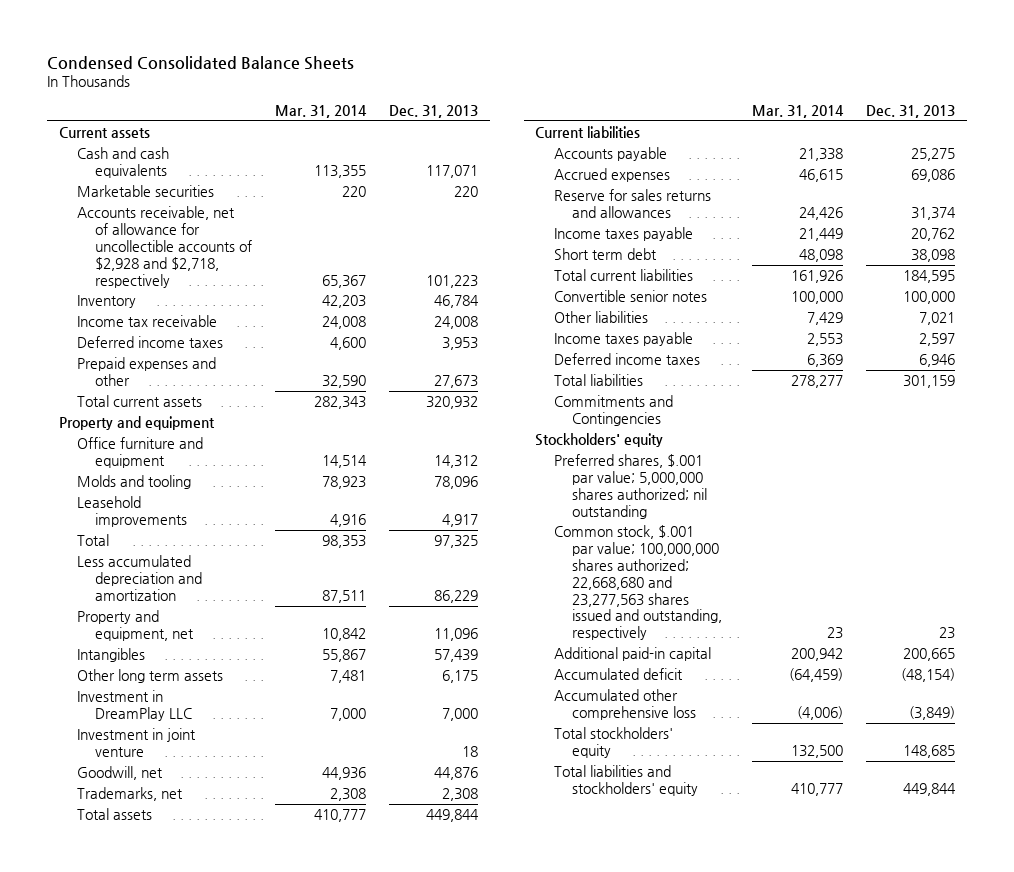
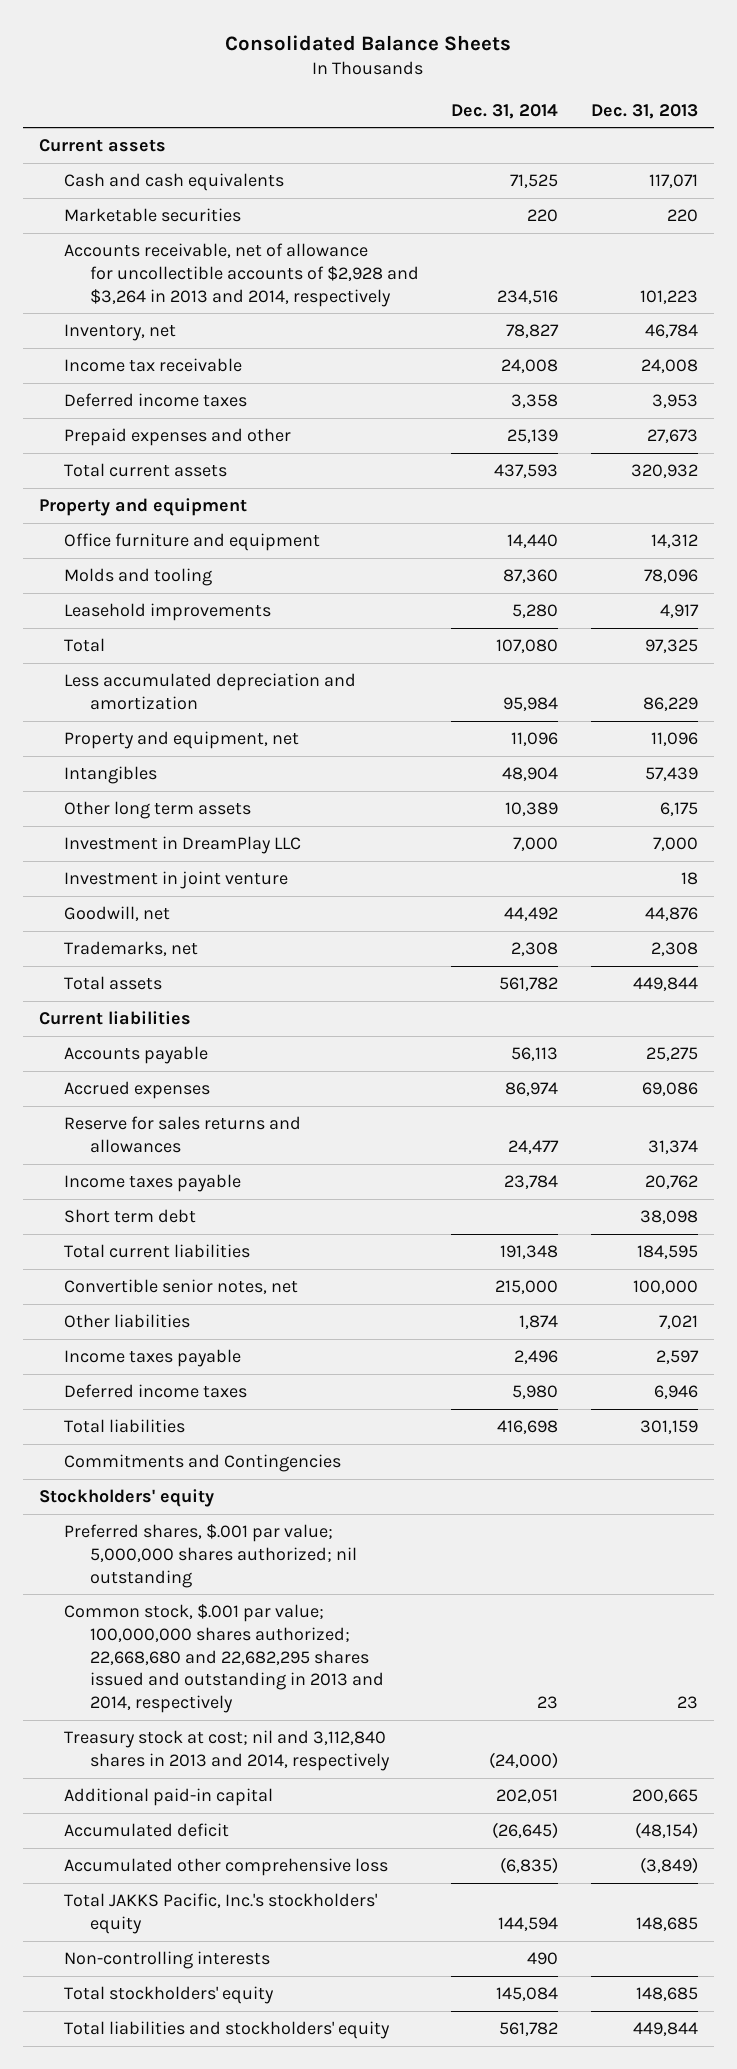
- Condensed Consolidated Balance Sheets
+ Consolidated Balance Sheets
- | Mar. 31, 2014 | Dec. 31, 2013
+ | Dec. 31, 2014 | Dec. 31, 2013
- Accounts receivable, net of allowance for uncollectible accounts of $2,928 and $2,718, respectively | 65,367 | 101,223
- Inventory | 42,203 | 46,784
+ Accounts receivable, net of allowance for uncollectible accounts of $2,928 and $3,264 in 2013 and 2014, respectively | 234,516 | 101,223
+ Inventory, net | 78,827 | 46,784
- Convertible senior notes | 100,000 | 100,000
+ Convertible senior notes, net | 215,000 | 100,000
- Common stock, $.001 par value; 100,000,000 shares authorized; 22,668,680 and 23,277,563 shares issued and outstanding, respectively | 23 | 23
+ Common stock, $.001 par value; 100,000,000 shares authorized; 22,668,680 and 22,682,295 shares issued and outstanding in 2013 and 2014, respectively | 23 | 23
+ Treasury stock at cost; nil and 3,112,840 shares in 2013 and 2014, respectively | (24,000) |
+ Total JAKKS Pacific, Inc.'s stockholders' equity | 144,594 | 148,685
+ Non-controlling interests | 490 |

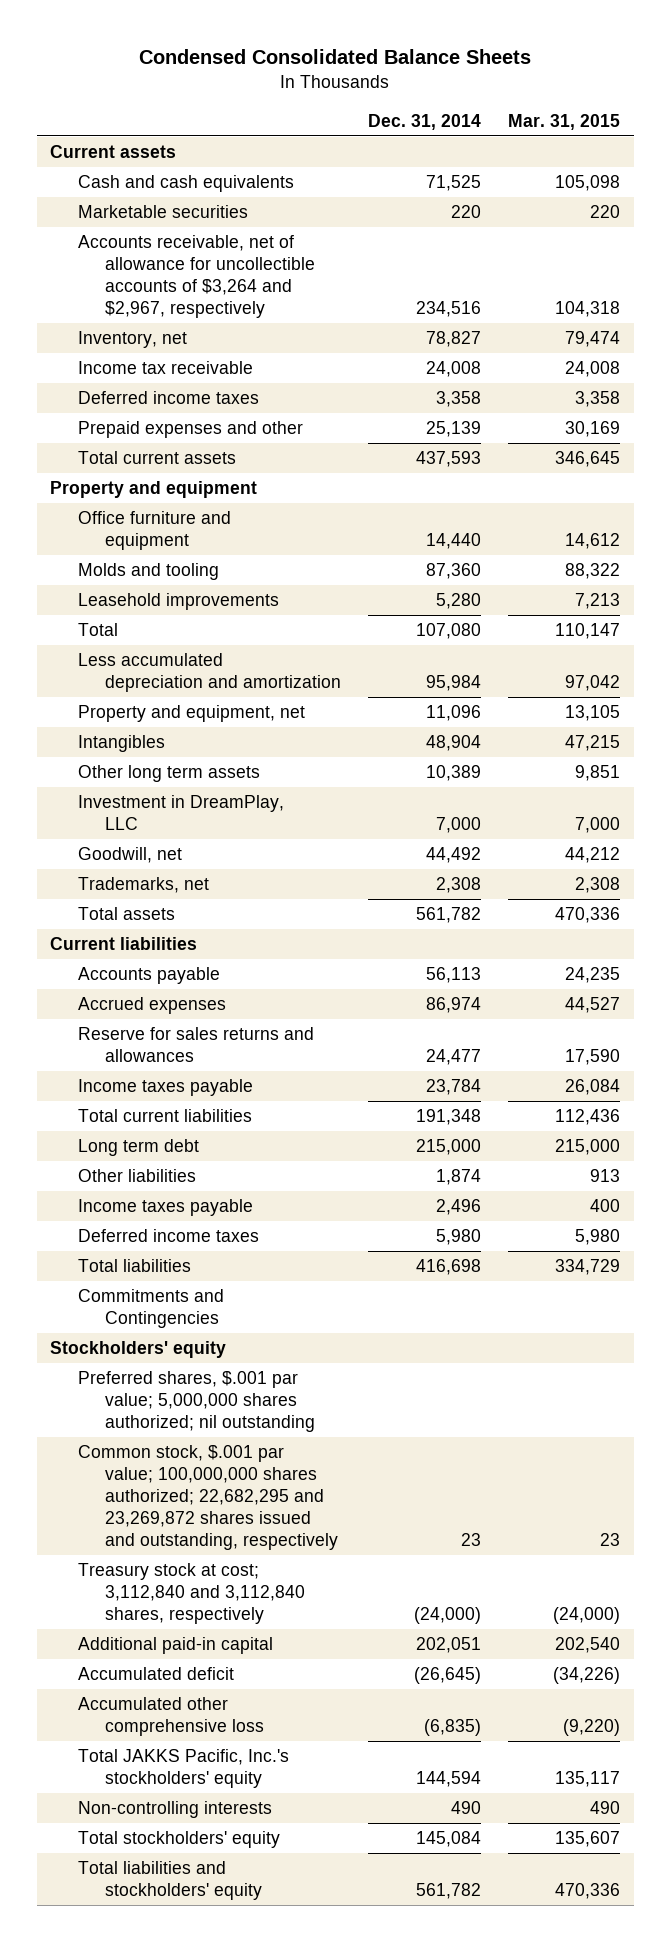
- Consolidated Balance Sheets
+ Condensed Consolidated Balance Sheets
- | Dec. 31, 2014 | Dec. 31, 2013
+ | Dec. 31, 2014 | Mar. 31, 2015
- Accounts receivable, net of allowance for uncollectible accounts of $2,928 and $3,264 in 2013 and 2014, respectively | 234,516 | 101,223
+ Accounts receivable, net of allowance for uncollectible accounts of $3,264 and $2,967, respectively | 234,516 | 104,318
- Investment in DreamPlay LLC | 7,000 | 7,000
- Investment in joint venture | | 18
+ Investment in DreamPlay, LLC | 7,000 | 7,000
- Short term debt | | 38,098
- Convertible senior notes, net | 215,000 | 100,000
+ Long term debt | 215,000 | 215,000
- Common stock, $.001 par value; 100,000,000 shares authorized; 22,668,680 and 22,682,295 shares issued and outstanding in 2013 and 2014, respectively | 23 | 23
- Treasury stock at cost; nil and 3,112,840 shares in 2013 and 2014, respectively | (24,000) |
+ Common stock, $.001 par value; 100,000,000 shares authorized; 22,682,295 and 23,269,872 shares issued and outstanding, respectively | 23 | 23
+ Treasury stock at cost; 3,112,840 and 3,112,840 shares, respectively | (24,000) | (24,000)

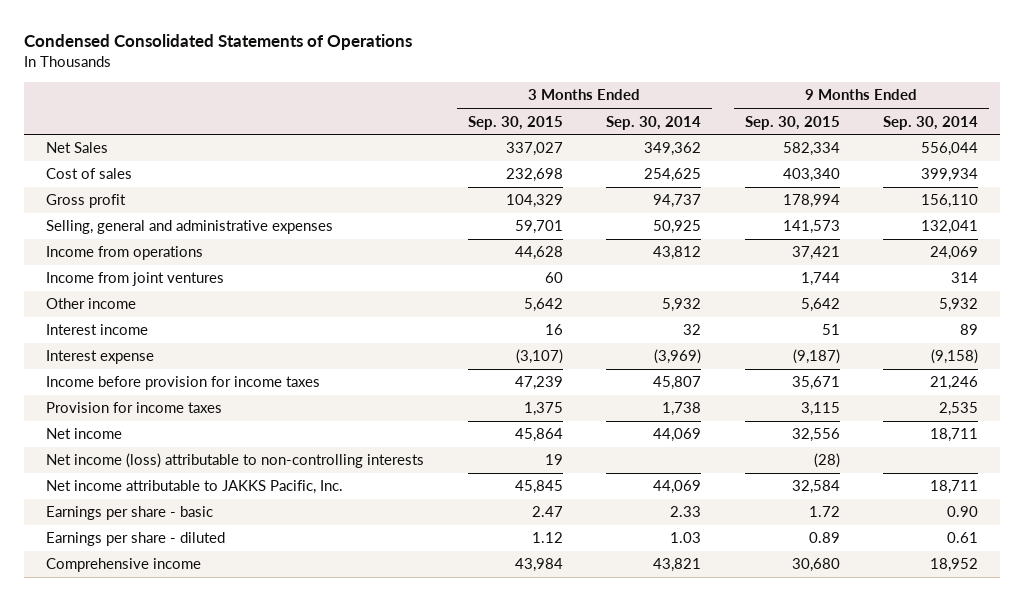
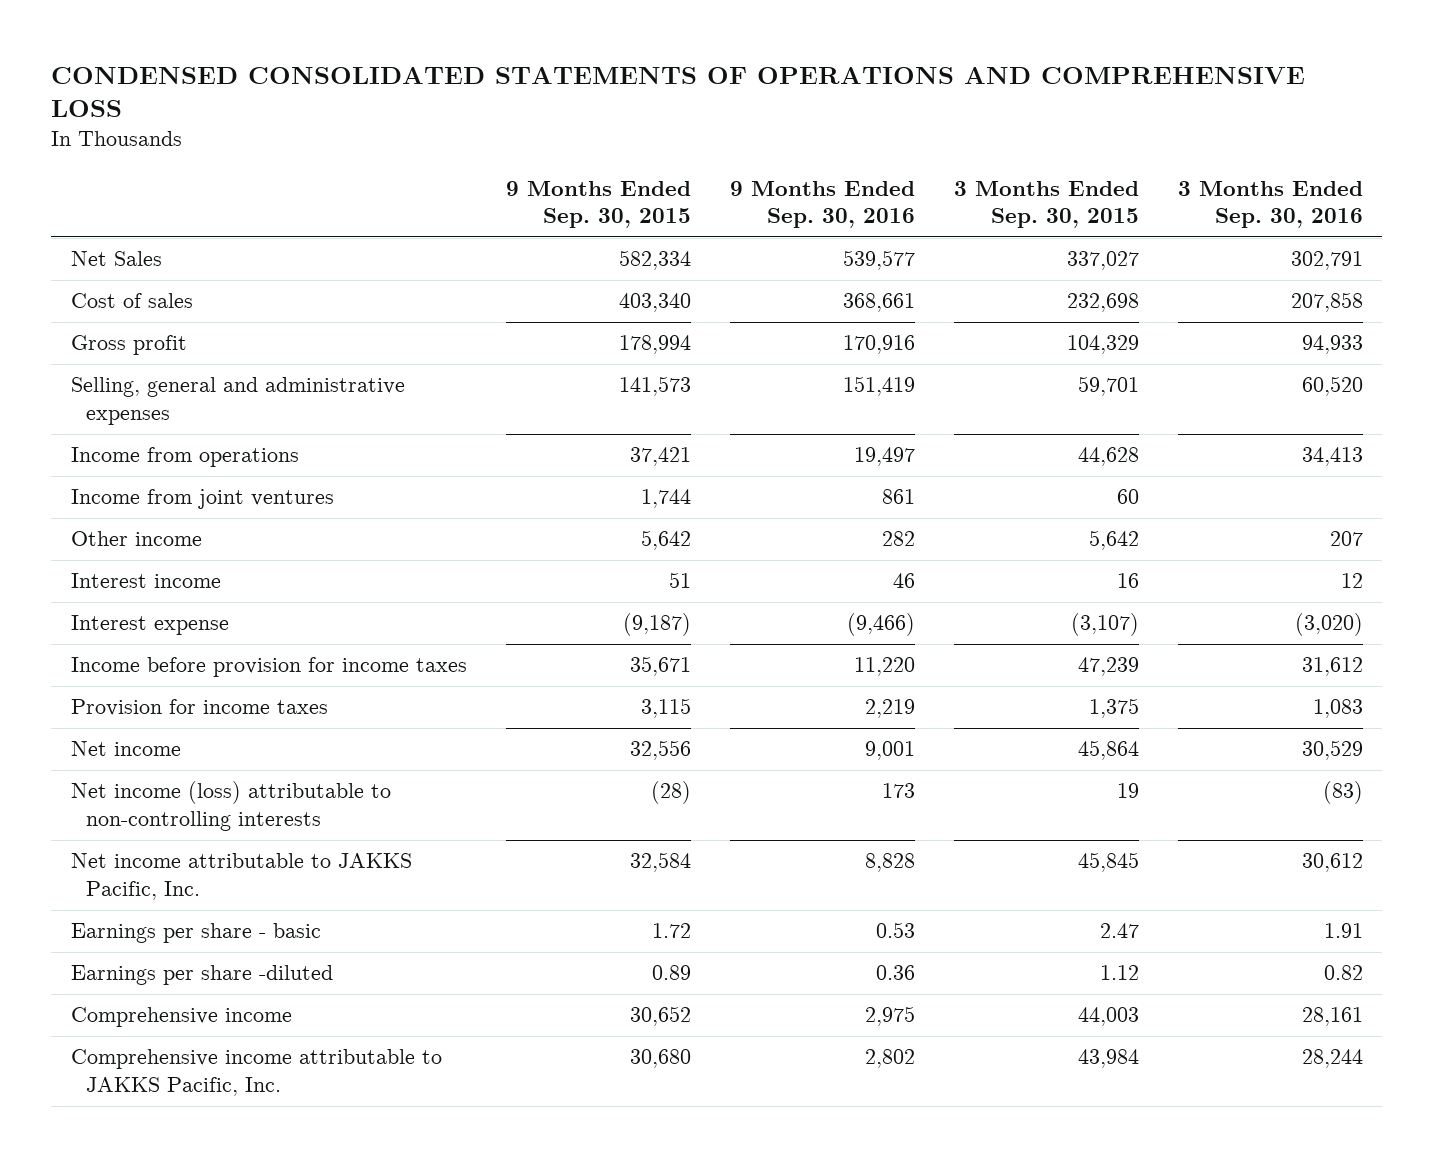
- Condensed Consolidated Statements of Operations
+ CONDENSED CONSOLIDATED STATEMENTS OF OPERATIONS AND COMPREHENSIVE LOSS
- | 3 Months Ended Sep. 30, 2015 | 3 Months Ended Sep. 30, 2014 | 9 Months Ended Sep. 30, 2015 | 9 Months Ended Sep. 30, 2014
+ | 9 Months Ended Sep. 30, 2015 | 9 Months Ended Sep. 30, 2016 | 3 Months Ended Sep. 30, 2015 | 3 Months Ended Sep. 30, 2016
- Earnings per share - diluted | 1.12 | 1.03 | 0.89 | 0.61
- Comprehensive income | 43,984 | 43,821 | 30,680 | 18,952
+ Earnings per share -diluted | 0.89 | 0.36 | 1.12 | 0.82
+ Comprehensive income | 30,652 | 2,975 | 44,003 | 28,161
+ Comprehensive income attributable to JAKKS Pacific, Inc. | 30,680 | 2,802 | 43,984 | 28,244

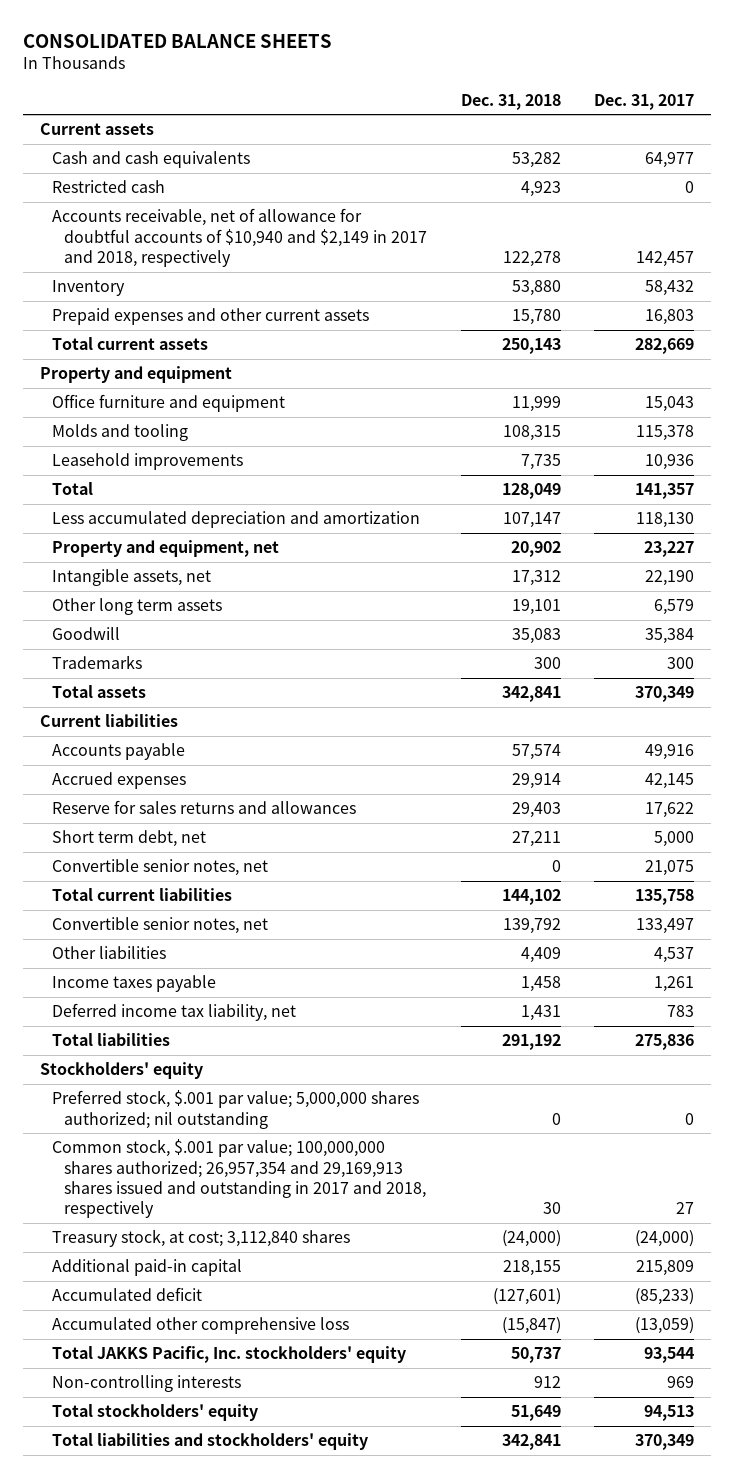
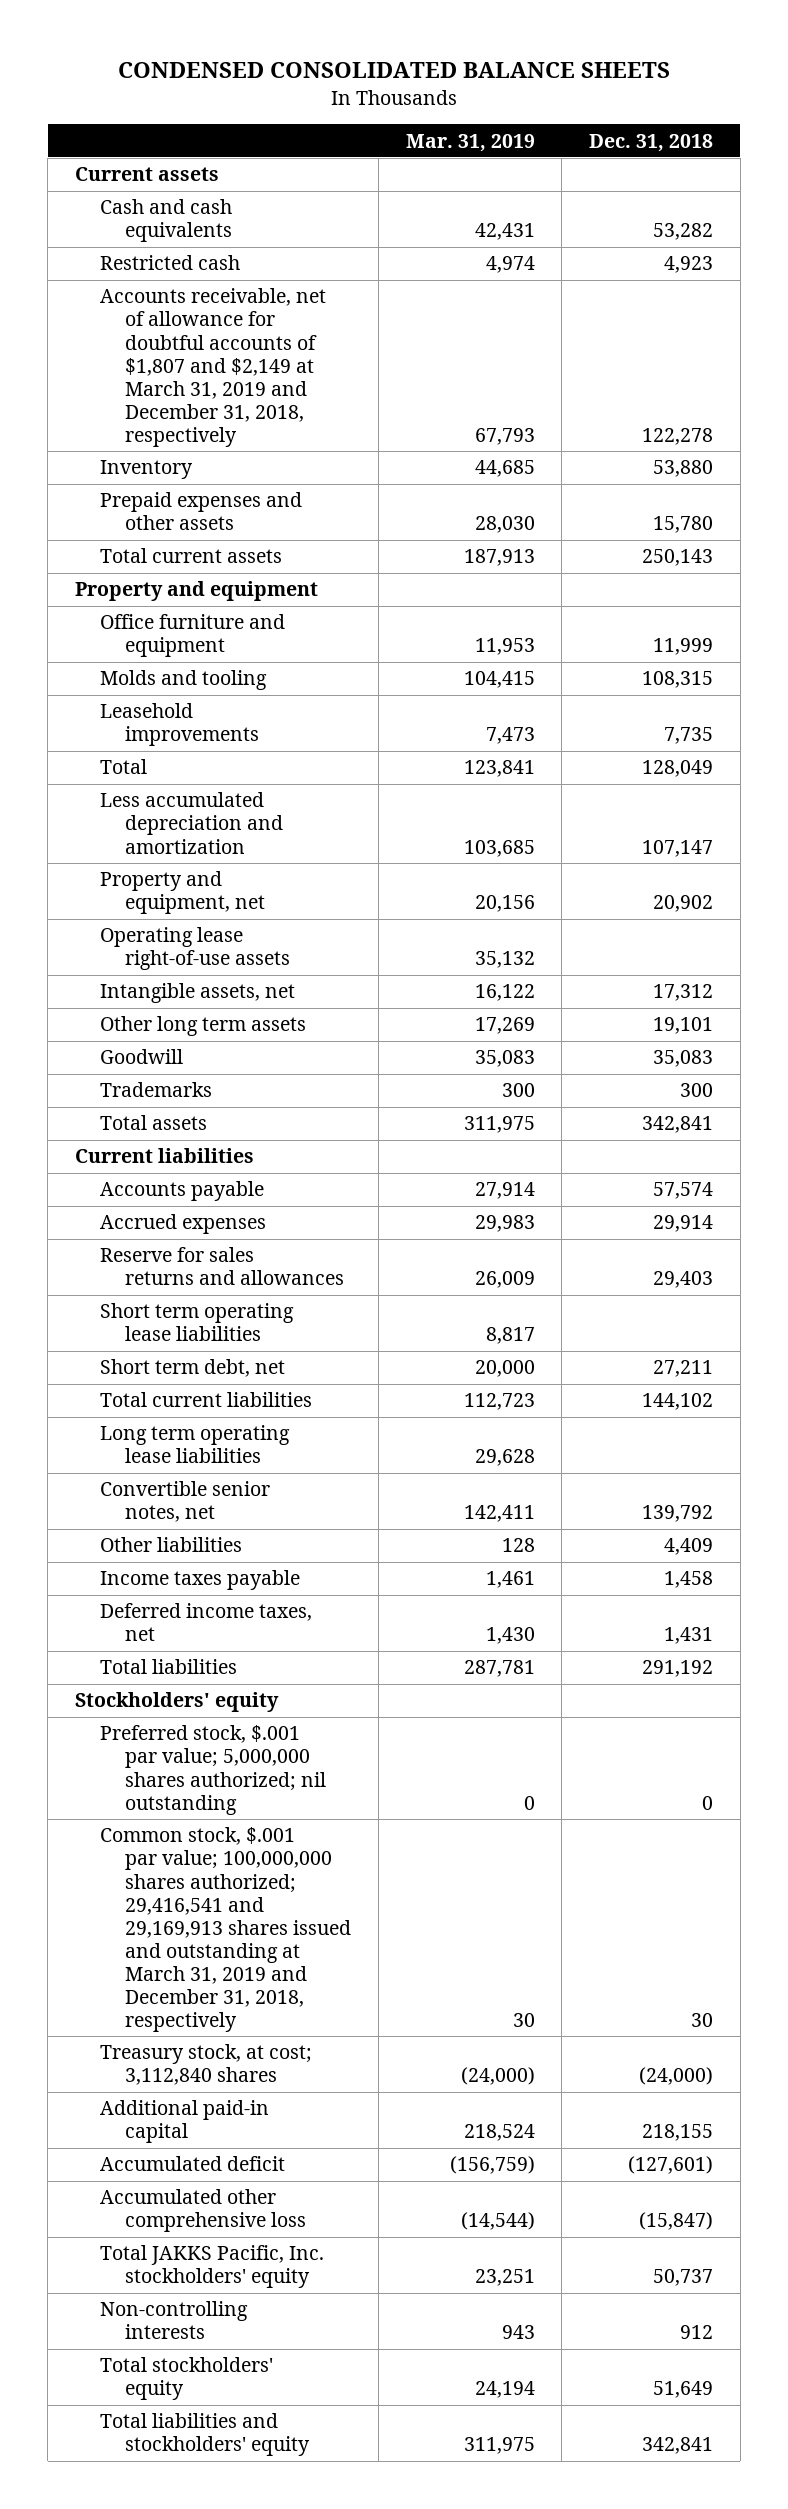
- CONSOLIDATED BALANCE SHEETS
+ CONDENSED CONSOLIDATED BALANCE SHEETS
- | Dec. 31, 2018 | Dec. 31, 2017
+ | Mar. 31, 2019 | Dec. 31, 2018
- Accounts receivable, net of allowance for doubtful accounts of $10,940 and $2,149 in 2017 and 2018, respectively | 122,278 | 142,457
+ Accounts receivable, net of allowance for doubtful accounts of $1,807 and $2,149 at March 31, 2019 and December 31, 2018, respectively | 67,793 | 122,278
- Prepaid expenses and other current assets | 15,780 | 16,803
+ Prepaid expenses and other assets | 28,030 | 15,780
+ Operating lease right-of-use assets | 35,132 |
+ Short term operating lease liabilities | 8,817 |
- Convertible senior notes, net | 0 | 21,075
+ Long term operating lease liabilities | 29,628 |
- Deferred income tax liability, net | 1,431 | 783
+ Deferred income taxes, net | 1,430 | 1,431
- Common stock, $.001 par value; 100,000,000 shares authorized; 26,957,354 and 29,169,913 shares issued and outstanding in 2017 and 2018, respectively | 30 | 27
+ Common stock, $.001 par value; 100,000,000 shares authorized; 29,416,541 and 29,169,913 shares issued and outstanding at March 31, 2019 and December 31, 2018, respectively | 30 | 30

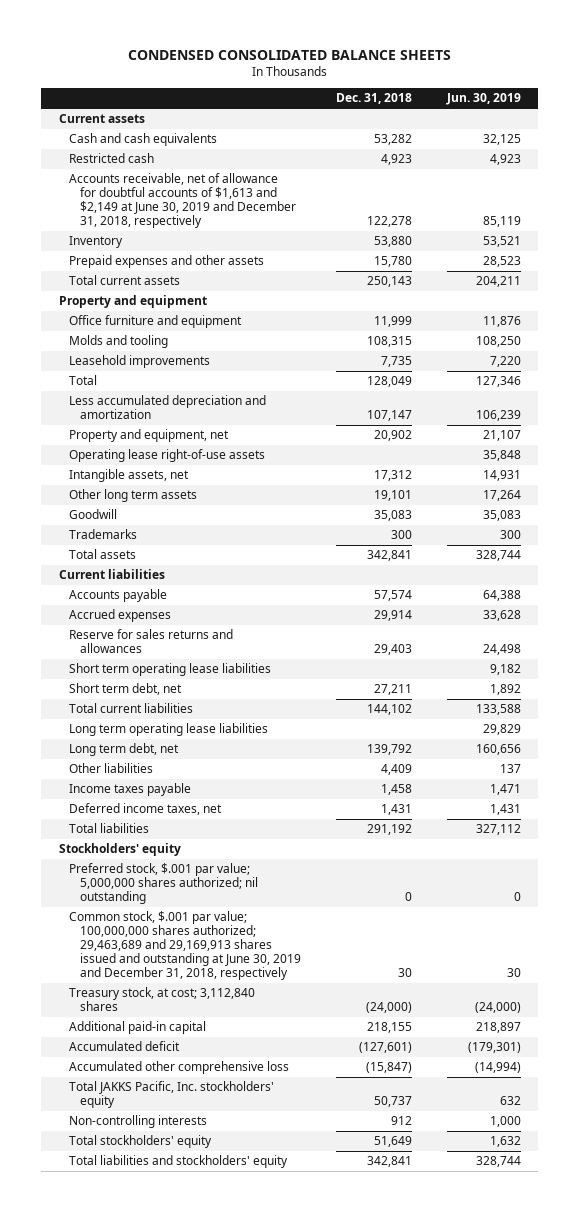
- | Mar. 31, 2019 | Dec. 31, 2018
+ | Dec. 31, 2018 | Jun. 30, 2019
- Accounts receivable, net of allowance for doubtful accounts of $1,807 and $2,149 at March 31, 2019 and December 31, 2018, respectively | 67,793 | 122,278
+ Accounts receivable, net of allowance for doubtful accounts of $1,613 and $2,149 at June 30, 2019 and December 31, 2018, respectively | 122,278 | 85,119
- Convertible senior notes, net | 142,411 | 139,792
+ Long term debt, net | 139,792 | 160,656
- Common stock, $.001 par value; 100,000,000 shares authorized; 29,416,541 and 29,169,913 shares issued and outstanding at March 31, 2019 and December 31, 2018, respectively | 30 | 30
+ Common stock, $.001 par value; 100,000,000 shares authorized; 29,463,689 and 29,169,913 shares issued and outstanding at June 30, 2019 and December 31, 2018, respectively | 30 | 30

